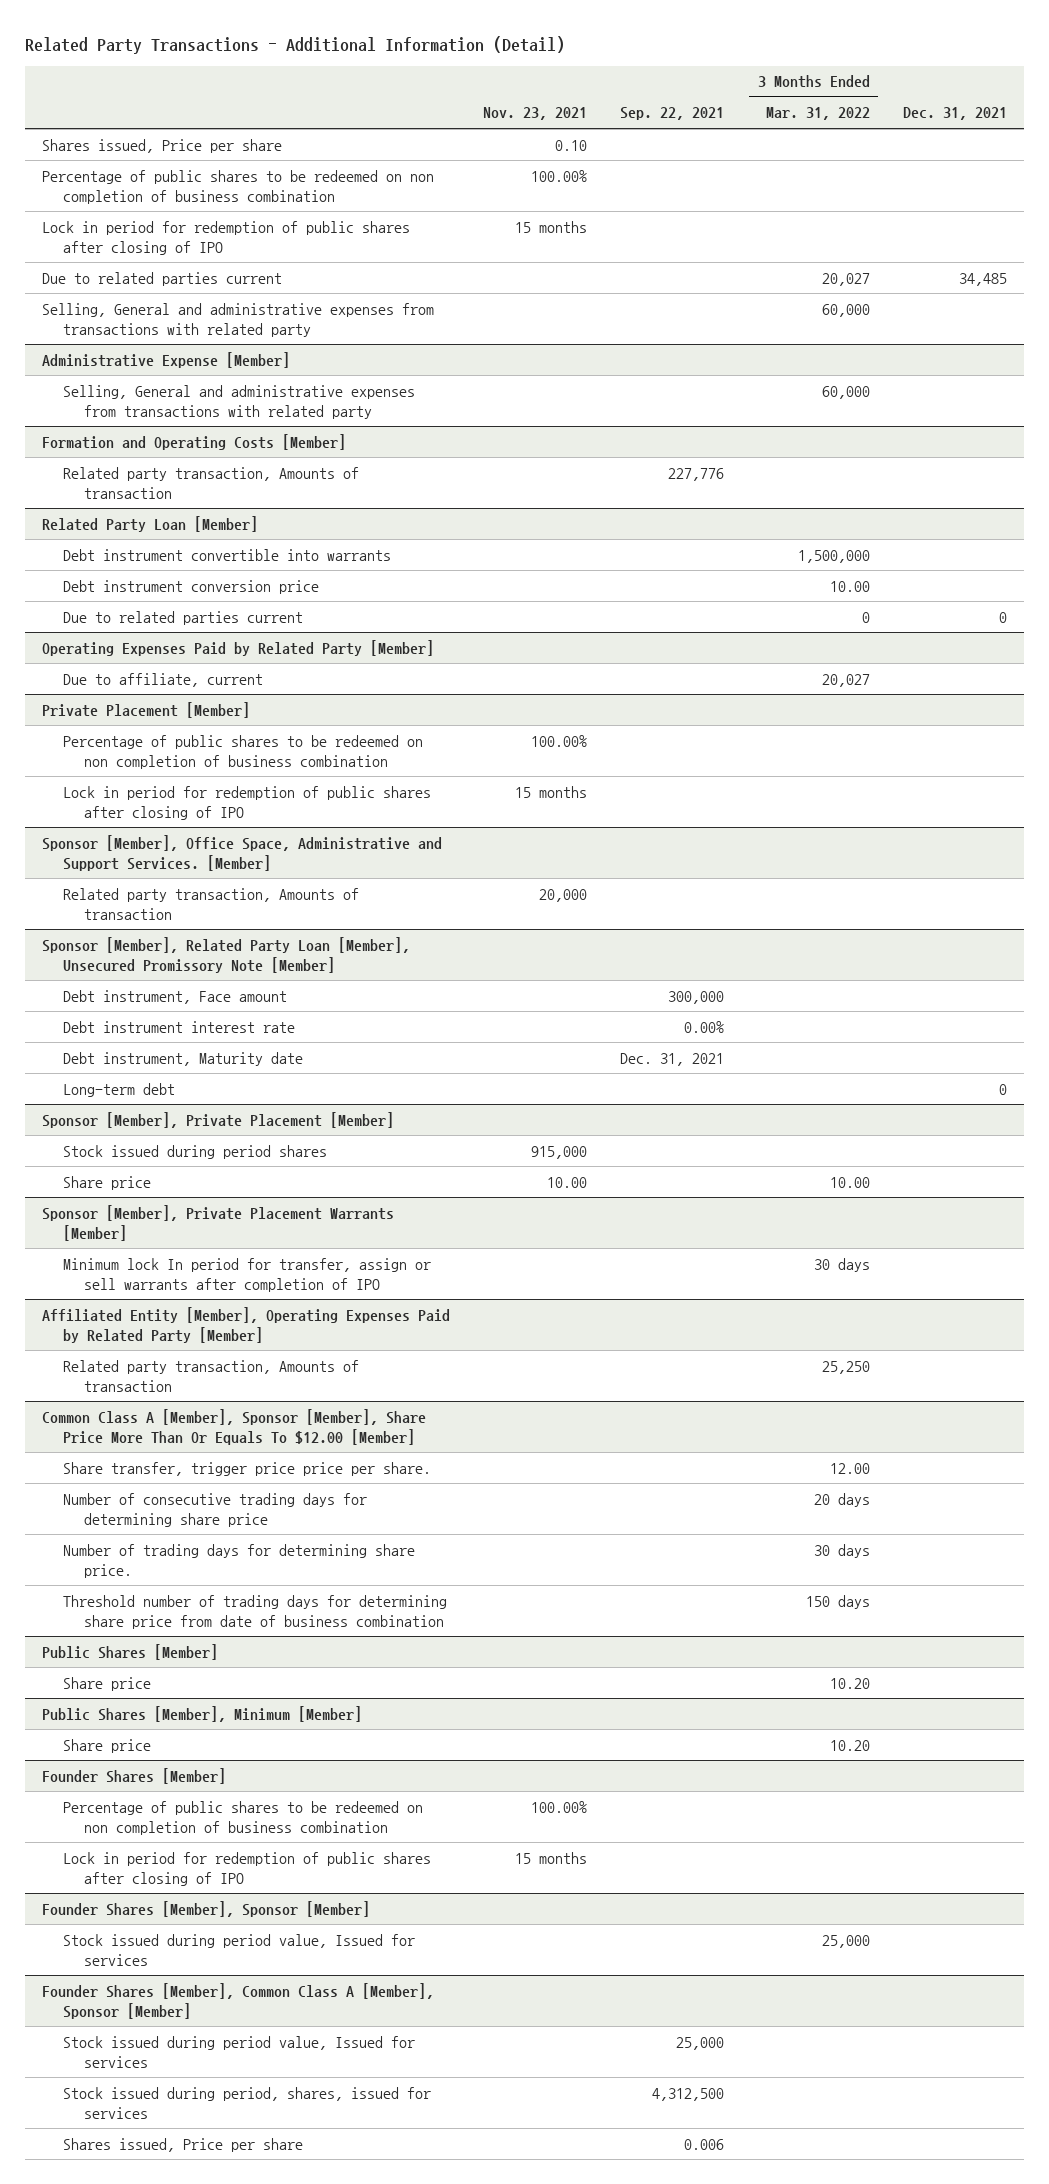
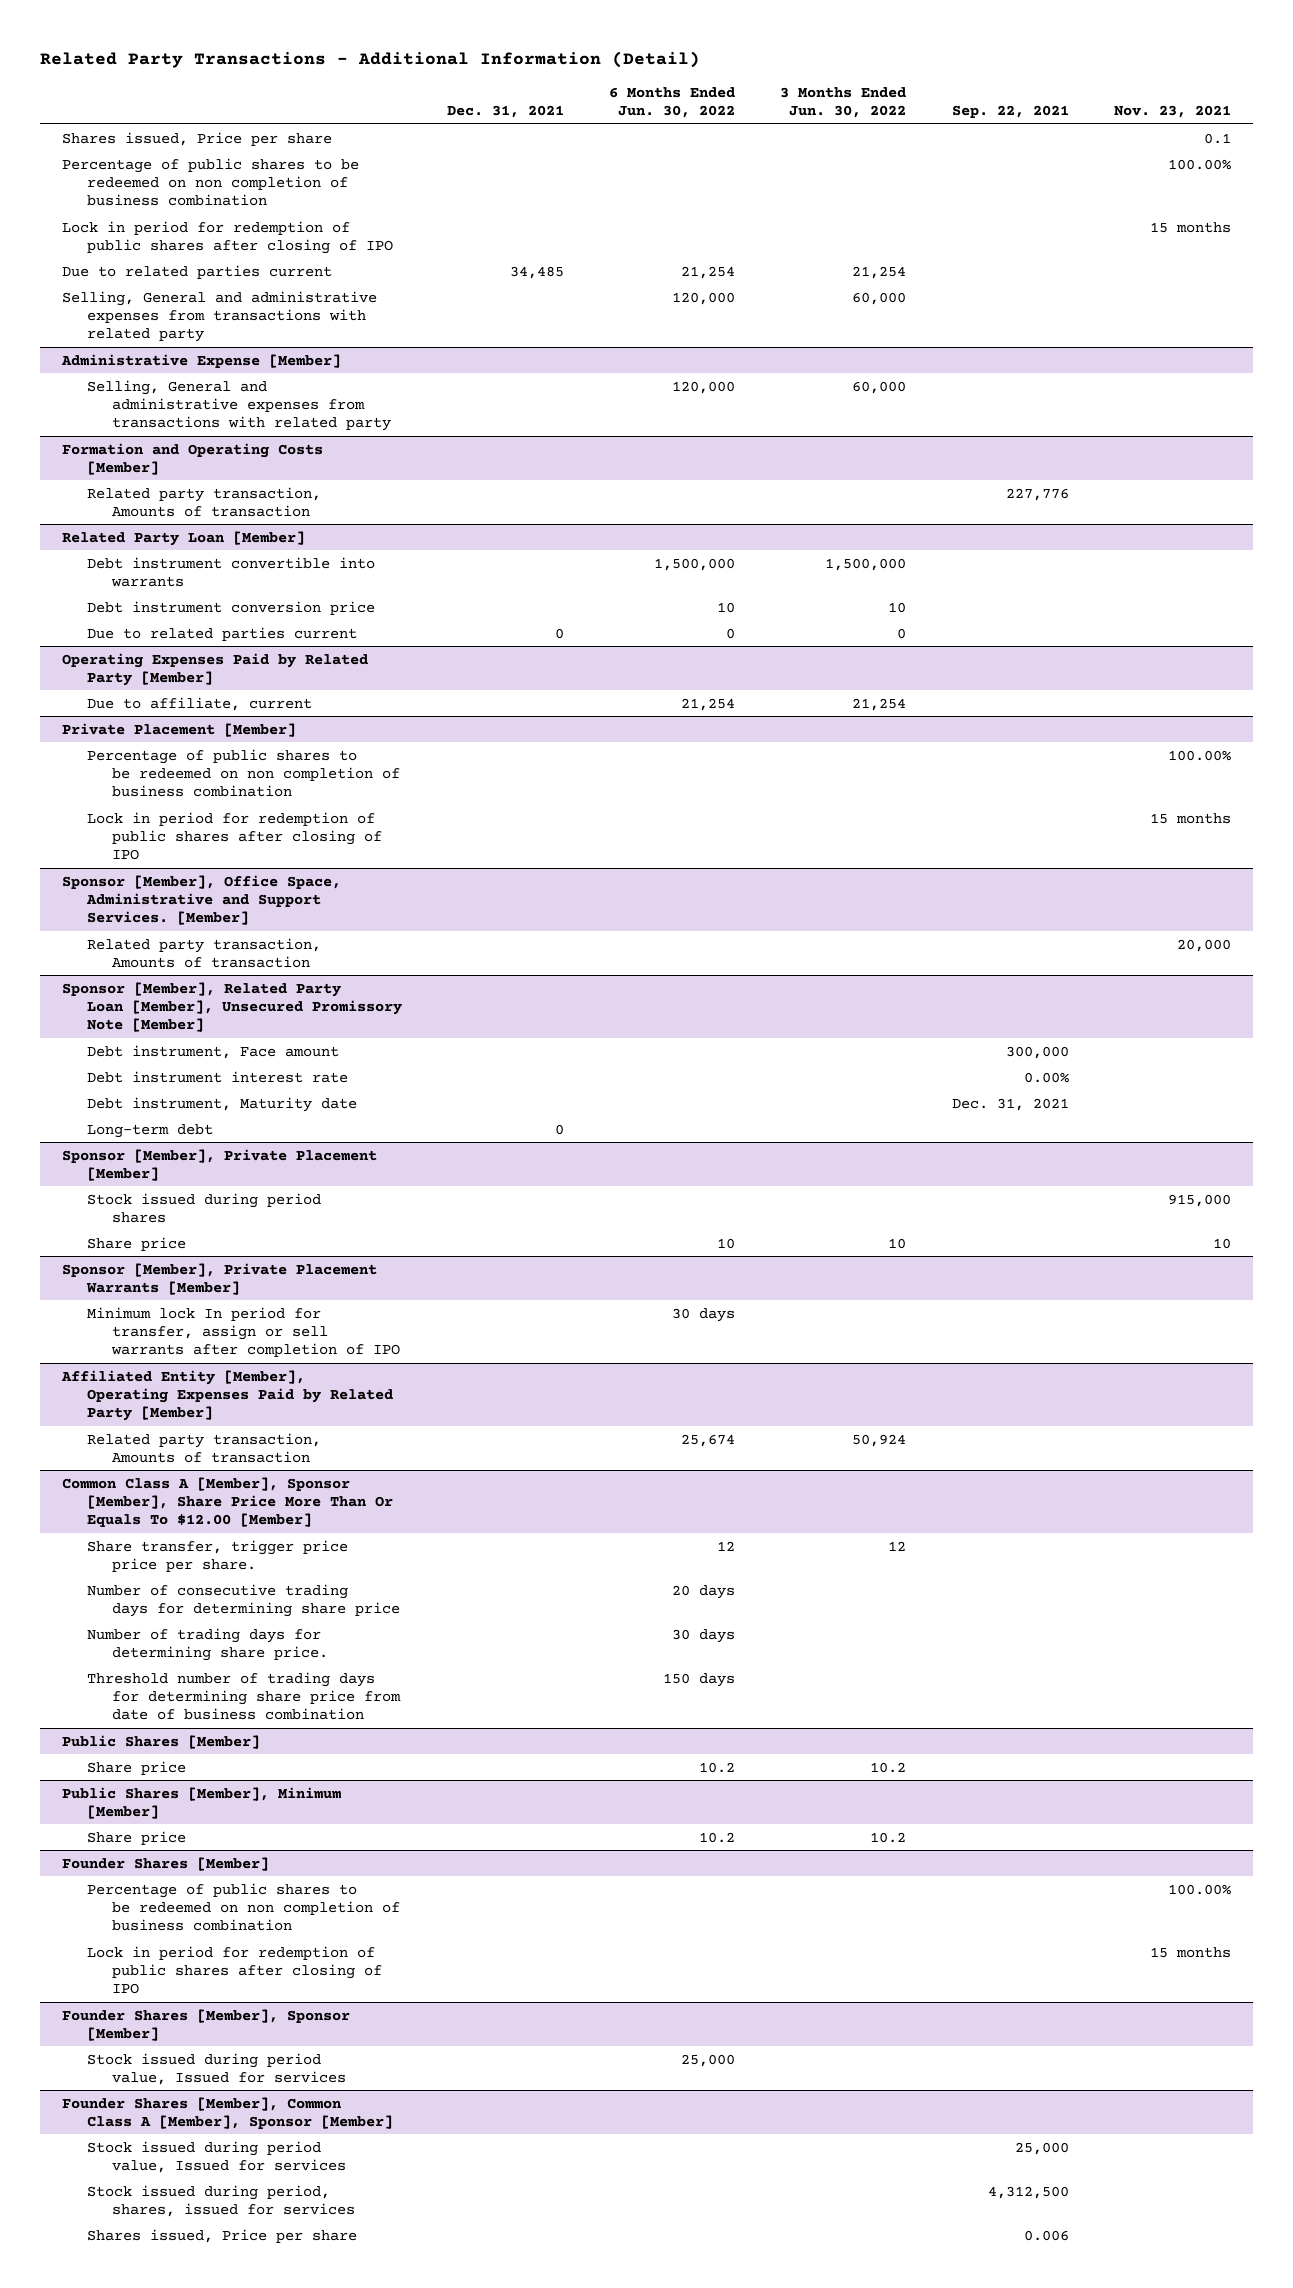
- | Nov. 23, 2021 | Sep. 22, 2021 | 3 Months Ended Mar. 31, 2022 | Dec. 31, 2021
+ | Dec. 31, 2021 | 6 Months Ended Jun. 30, 2022 | 3 Months Ended Jun. 30, 2022 | Sep. 22, 2021 | Nov. 23, 2021
- Shares issued, Price per share | 0.10 | | |
+ Shares issued, Price per share | | | | | 0.1
@ Sponsor [Member], Private Placement [Member]
- Share price | 10.00 | | 10.00 |
+ Share price | | 10 | 10 | | 10

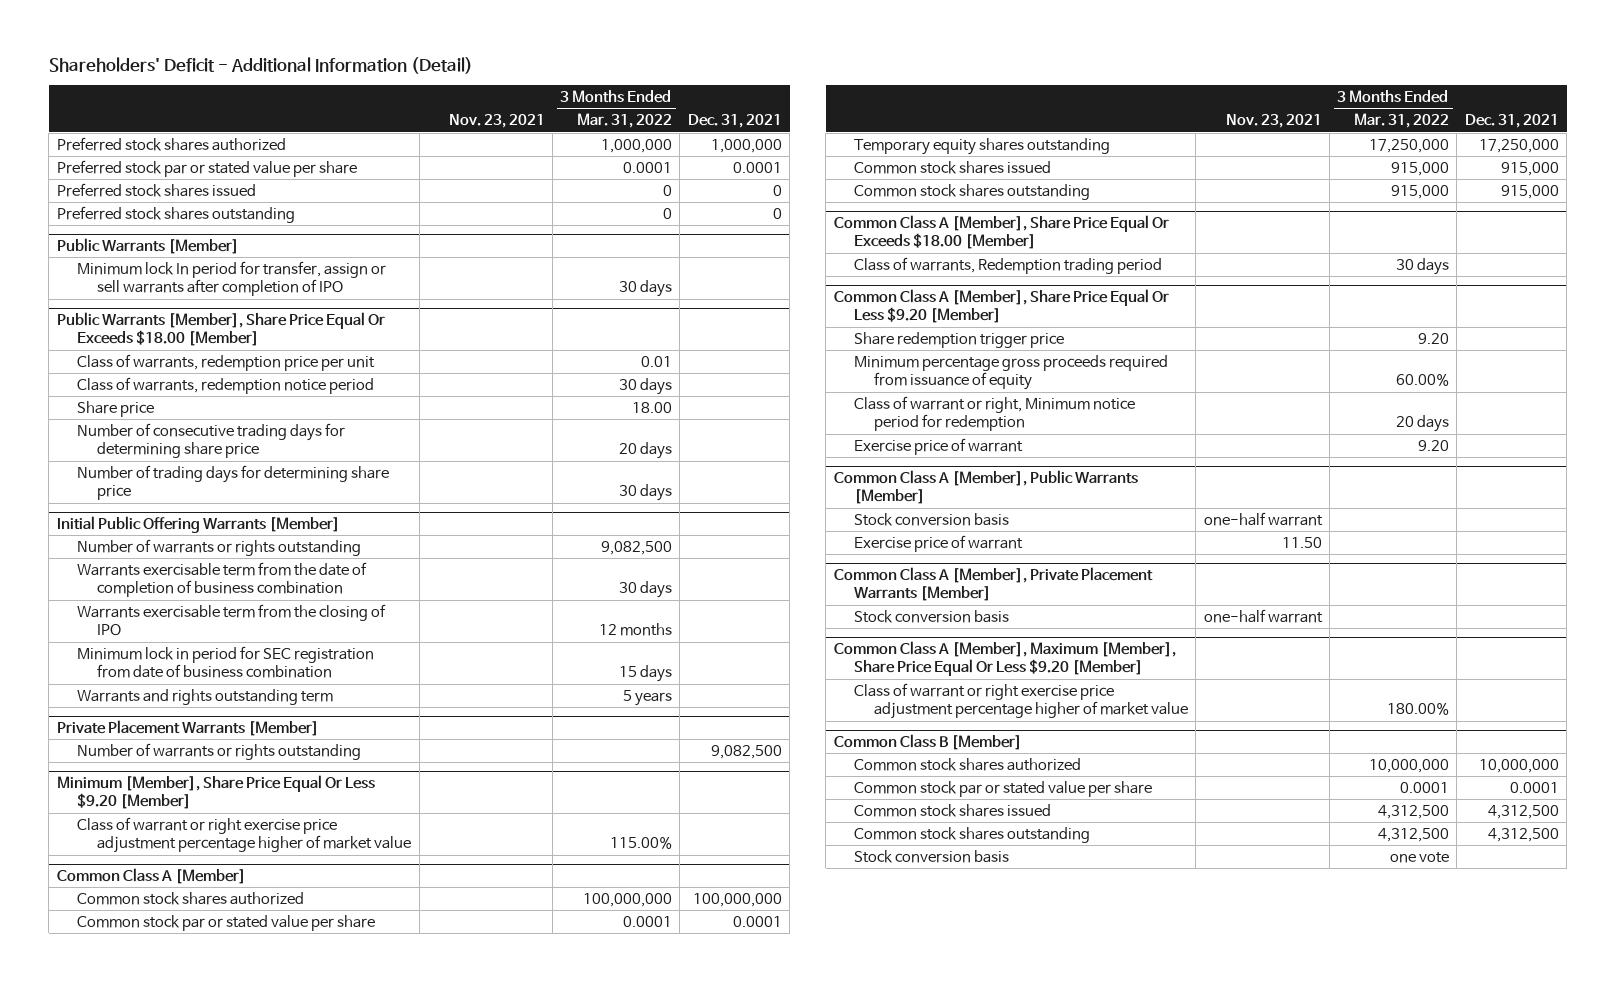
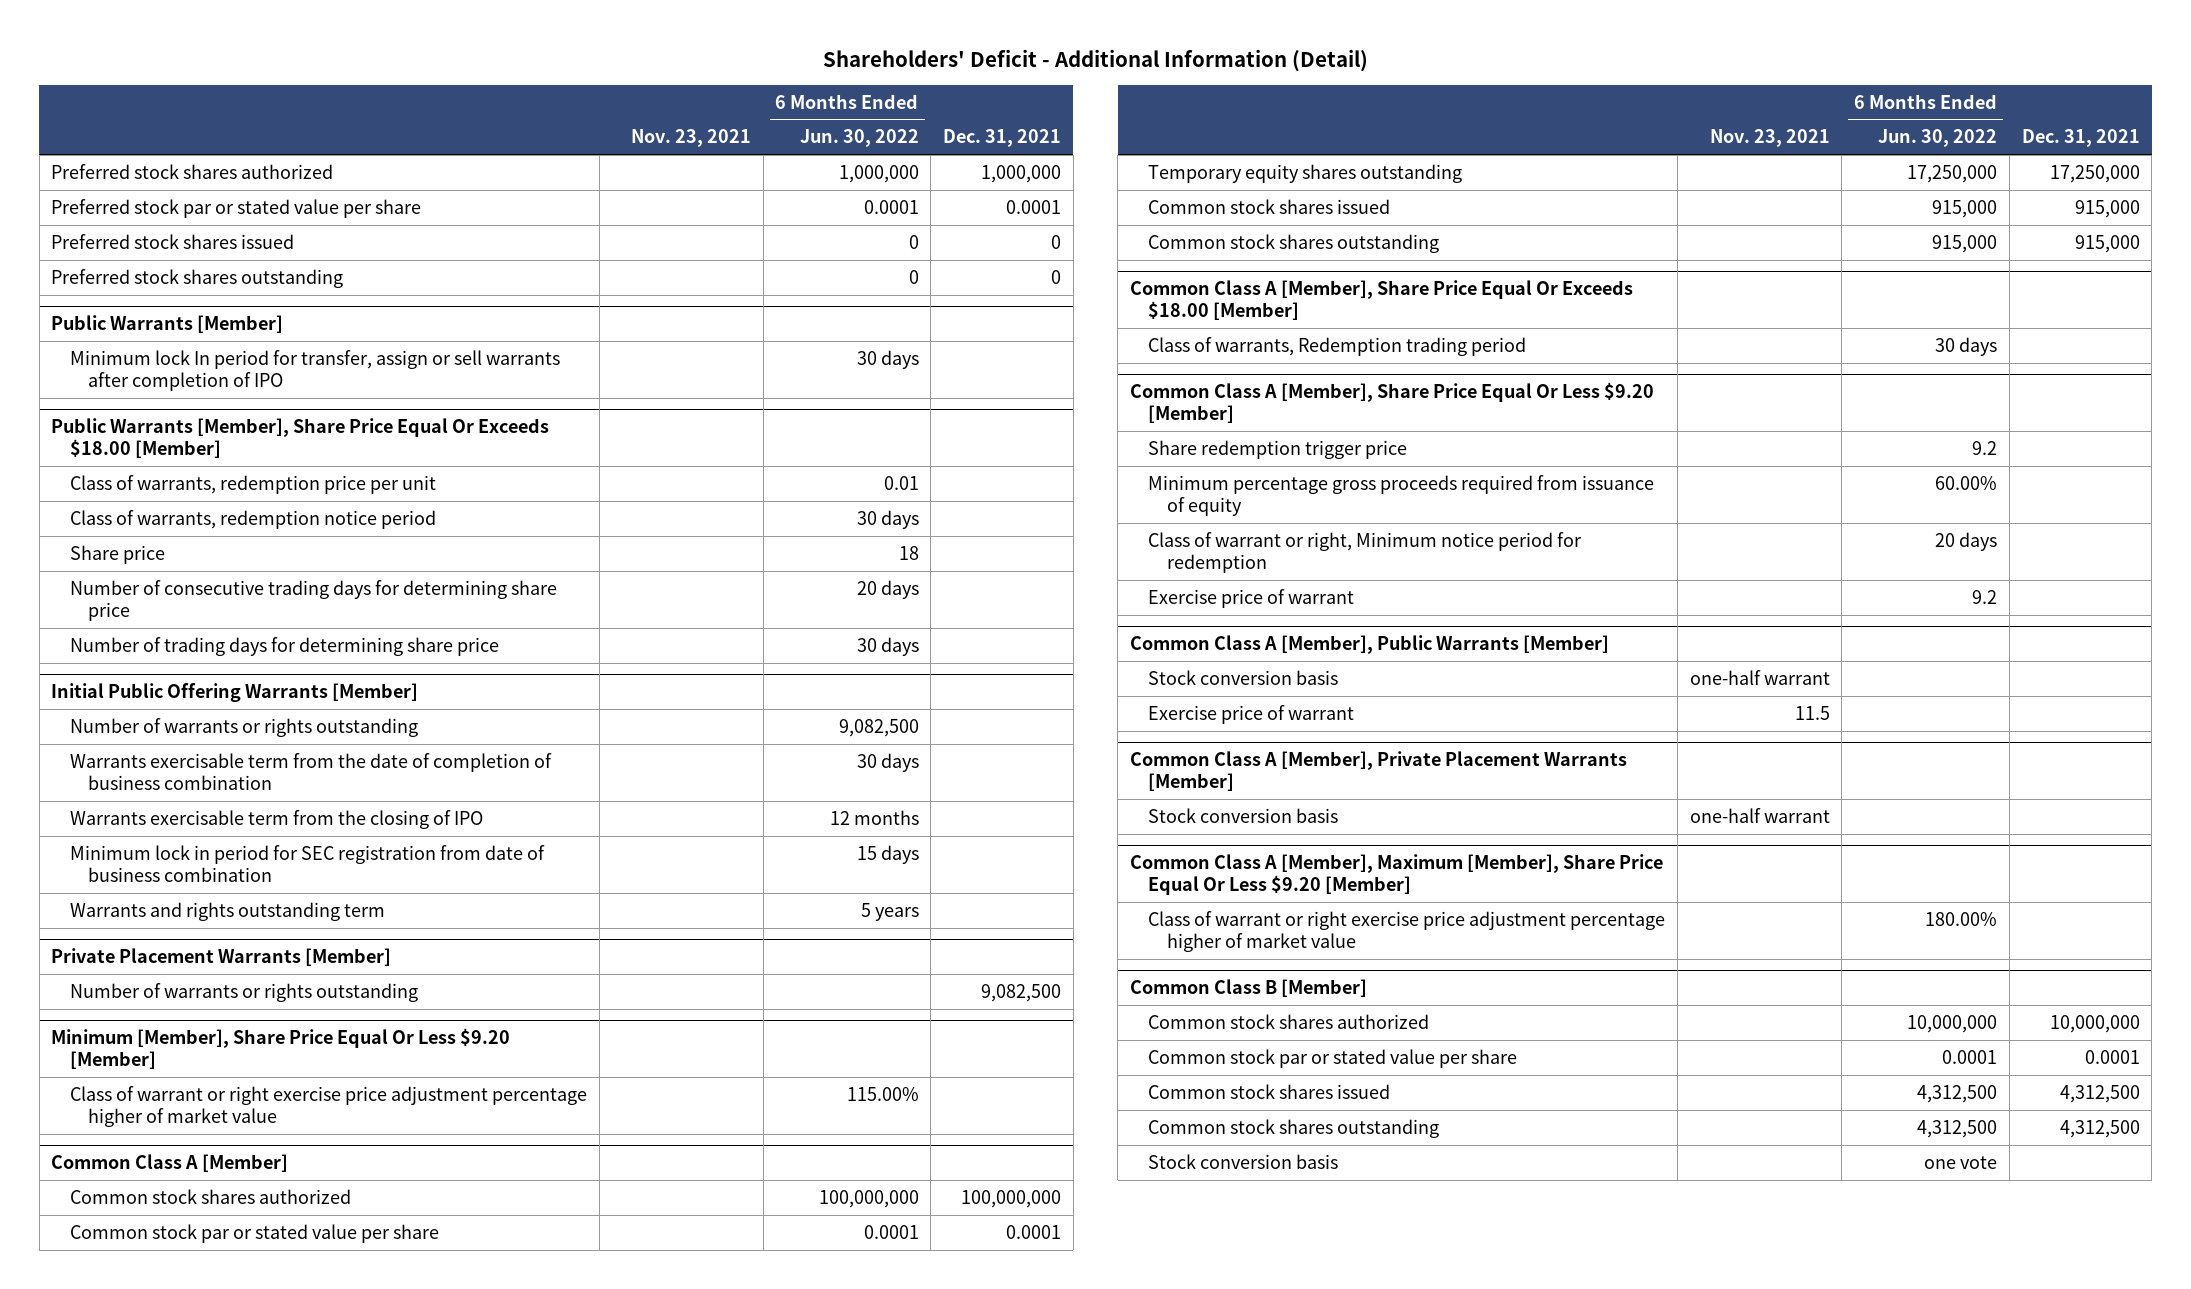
- | Nov. 23, 2021 | 3 Months Ended Mar. 31, 2022 | Dec. 31, 2021
+ | Nov. 23, 2021 | 6 Months Ended Jun. 30, 2022 | Dec. 31, 2021
@ Common Class A [Member], Public Warrants [Member]
- Exercise price of warrant | 11.50 | |
+ Exercise price of warrant | 11.5 | |

